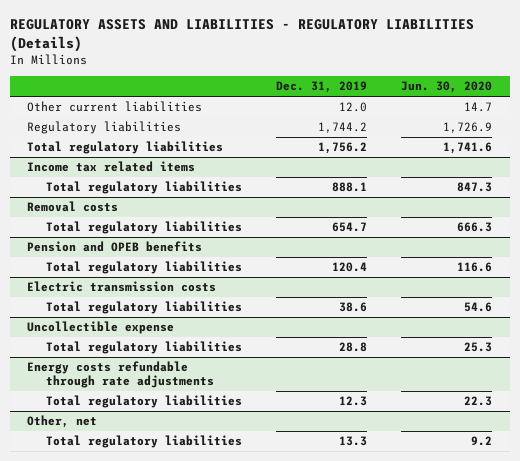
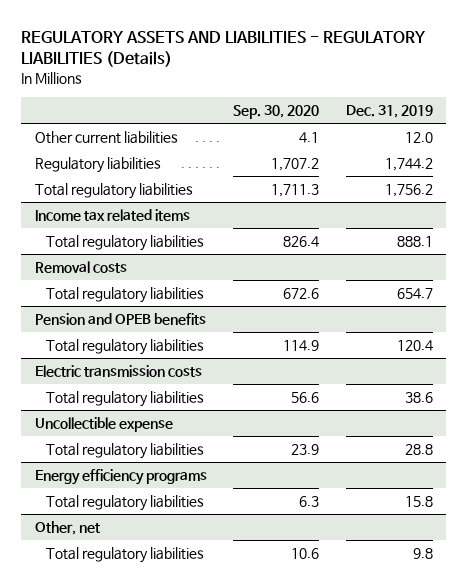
- | Dec. 31, 2019 | Jun. 30, 2020
+ | Sep. 30, 2020 | Dec. 31, 2019
- Energy costs refundable through rate adjustments
- Total regulatory liabilities | 12.3 | 22.3
+ Energy efficiency programs
+ Total regulatory liabilities | 6.3 | 15.8
@ Other, net
- Total regulatory liabilities | 13.3 | 9.2
+ Total regulatory liabilities | 10.6 | 9.8

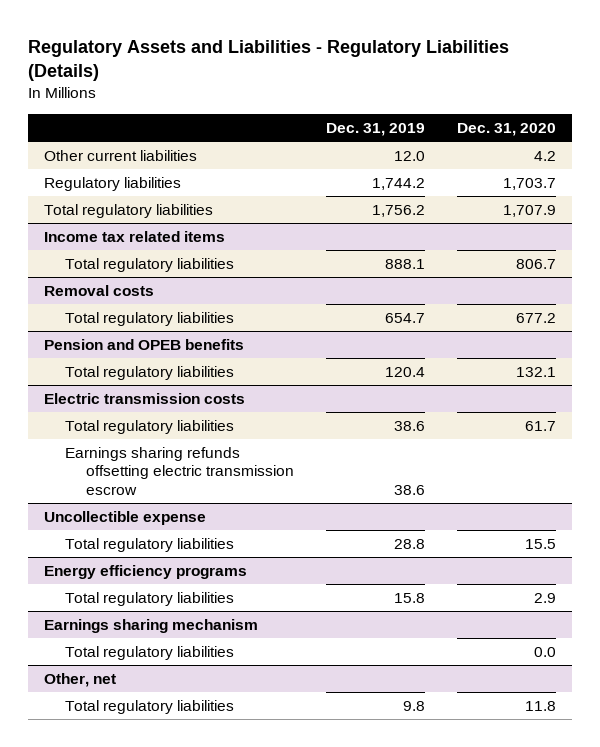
- REGULATORY ASSETS AND LIABILITIES - REGULATORY LIABILITIES (Details)
+ Regulatory Assets and Liabilities - Regulatory Liabilities (Details)
- | Sep. 30, 2020 | Dec. 31, 2019
+ | Dec. 31, 2019 | Dec. 31, 2020
@ Electric transmission costs
+ Earnings sharing refunds offsetting electric transmission escrow | 38.6 |
+ Earnings sharing mechanism
+ Total regulatory liabilities | | 0.0

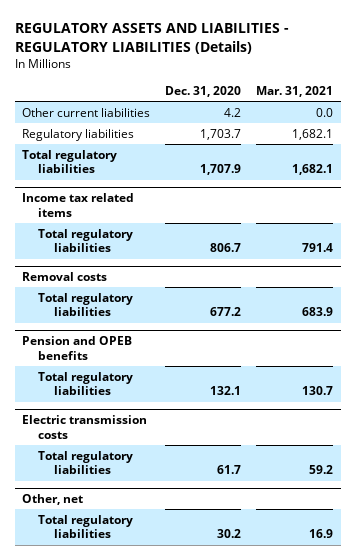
- Regulatory Assets and Liabilities - Regulatory Liabilities (Details)
+ REGULATORY ASSETS AND LIABILITIES - REGULATORY LIABILITIES (Details)
- | Dec. 31, 2019 | Dec. 31, 2020
+ | Dec. 31, 2020 | Mar. 31, 2021
@ Electric transmission costs
- Earnings sharing refunds offsetting electric transmission escrow | 38.6 |
- Uncollectible expense
- Total regulatory liabilities | 28.8 | 15.5
- Energy efficiency programs
- Total regulatory liabilities | 15.8 | 2.9
- Earnings sharing mechanism
- Total regulatory liabilities | | 0.0
@ Other, net
- Total regulatory liabilities | 9.8 | 11.8
+ Total regulatory liabilities | 30.2 | 16.9

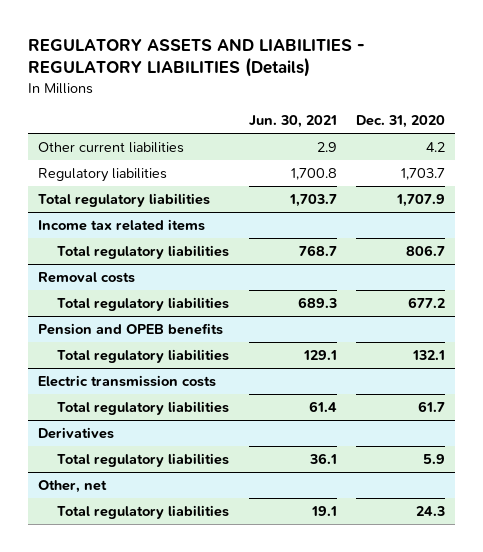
- | Dec. 31, 2020 | Mar. 31, 2021
+ | Jun. 30, 2021 | Dec. 31, 2020
+ Derivatives
+ Total regulatory liabilities | 36.1 | 5.9
@ Other, net
- Total regulatory liabilities | 30.2 | 16.9
+ Total regulatory liabilities | 19.1 | 24.3

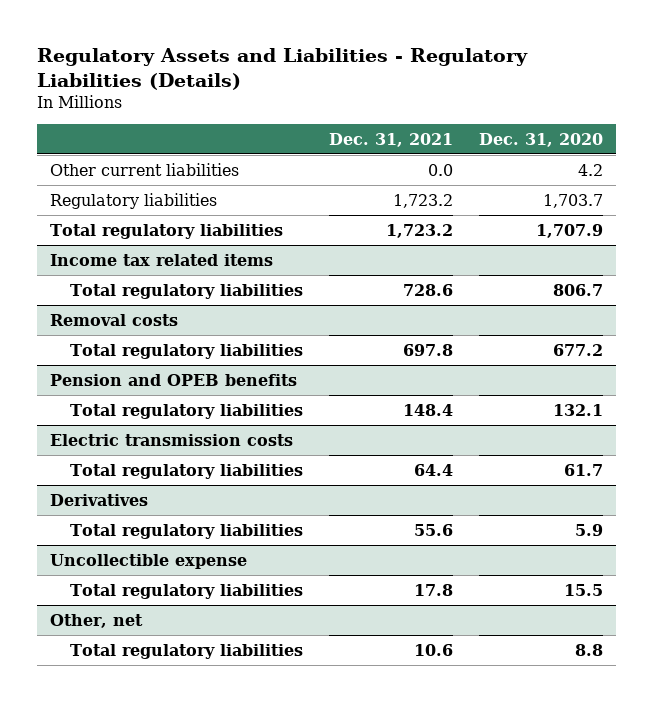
- REGULATORY ASSETS AND LIABILITIES - REGULATORY LIABILITIES (Details)
+ Regulatory Assets and Liabilities - Regulatory Liabilities (Details)
- | Jun. 30, 2021 | Dec. 31, 2020
+ | Dec. 31, 2021 | Dec. 31, 2020
+ Uncollectible expense
+ Total regulatory liabilities | 17.8 | 15.5
@ Other, net
- Total regulatory liabilities | 19.1 | 24.3
+ Total regulatory liabilities | 10.6 | 8.8

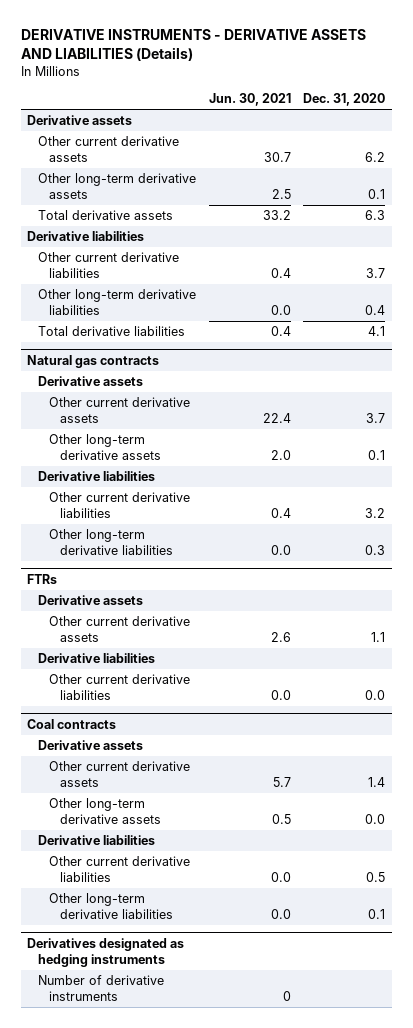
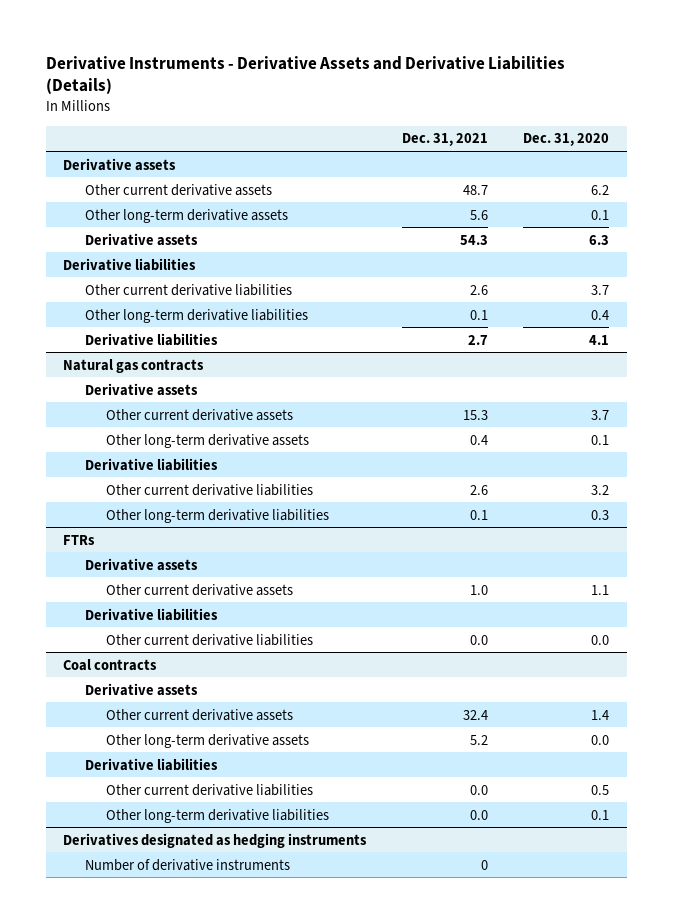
- DERIVATIVE INSTRUMENTS - DERIVATIVE ASSETS AND LIABILITIES (Details)
+ Derivative Instruments - Derivative Assets and Derivative Liabilities (Details)
- | Jun. 30, 2021 | Dec. 31, 2020
+ | Dec. 31, 2021 | Dec. 31, 2020
- Total derivative assets | 33.2 | 6.3
+ Derivative assets | 54.3 | 6.3
- Total derivative liabilities | 0.4 | 4.1
+ Derivative liabilities | 2.7 | 4.1

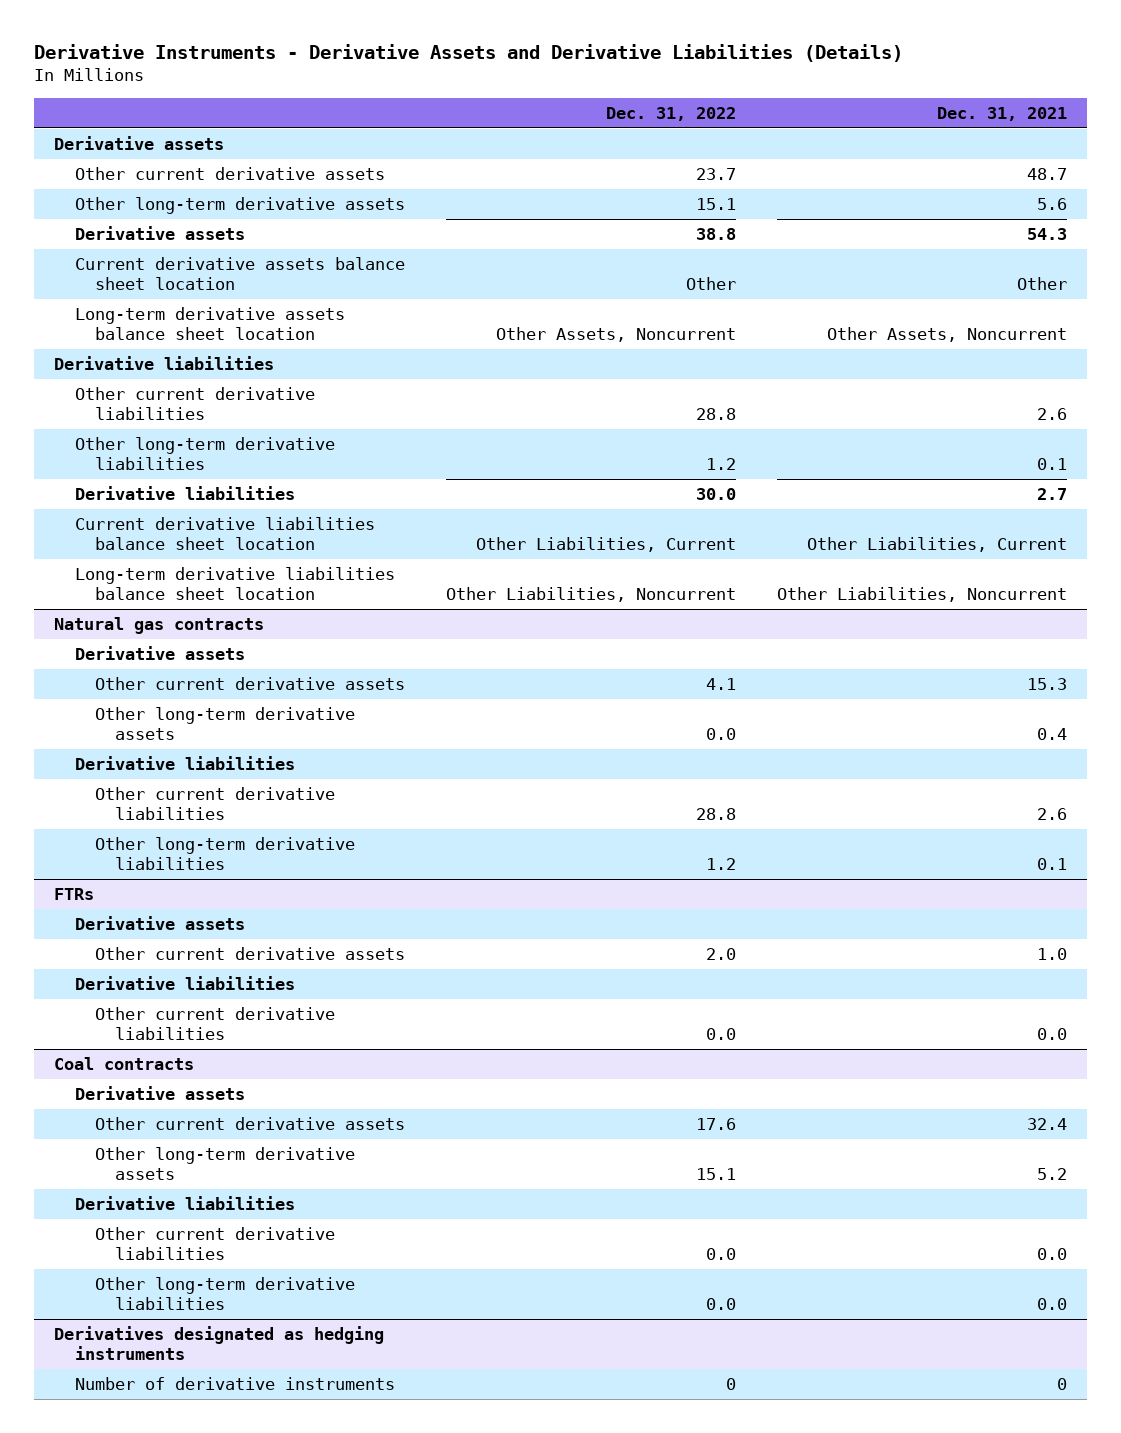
- | Dec. 31, 2021 | Dec. 31, 2020
+ | Dec. 31, 2022 | Dec. 31, 2021
+ Current derivative assets balance sheet location | Other | Other
+ Long-term derivative assets balance sheet location | Other Assets, Noncurrent | Other Assets, Noncurrent
+ Current derivative liabilities balance sheet location | Other Liabilities, Current | Other Liabilities, Current
+ Long-term derivative liabilities balance sheet location | Other Liabilities, Noncurrent | Other Liabilities, Noncurrent

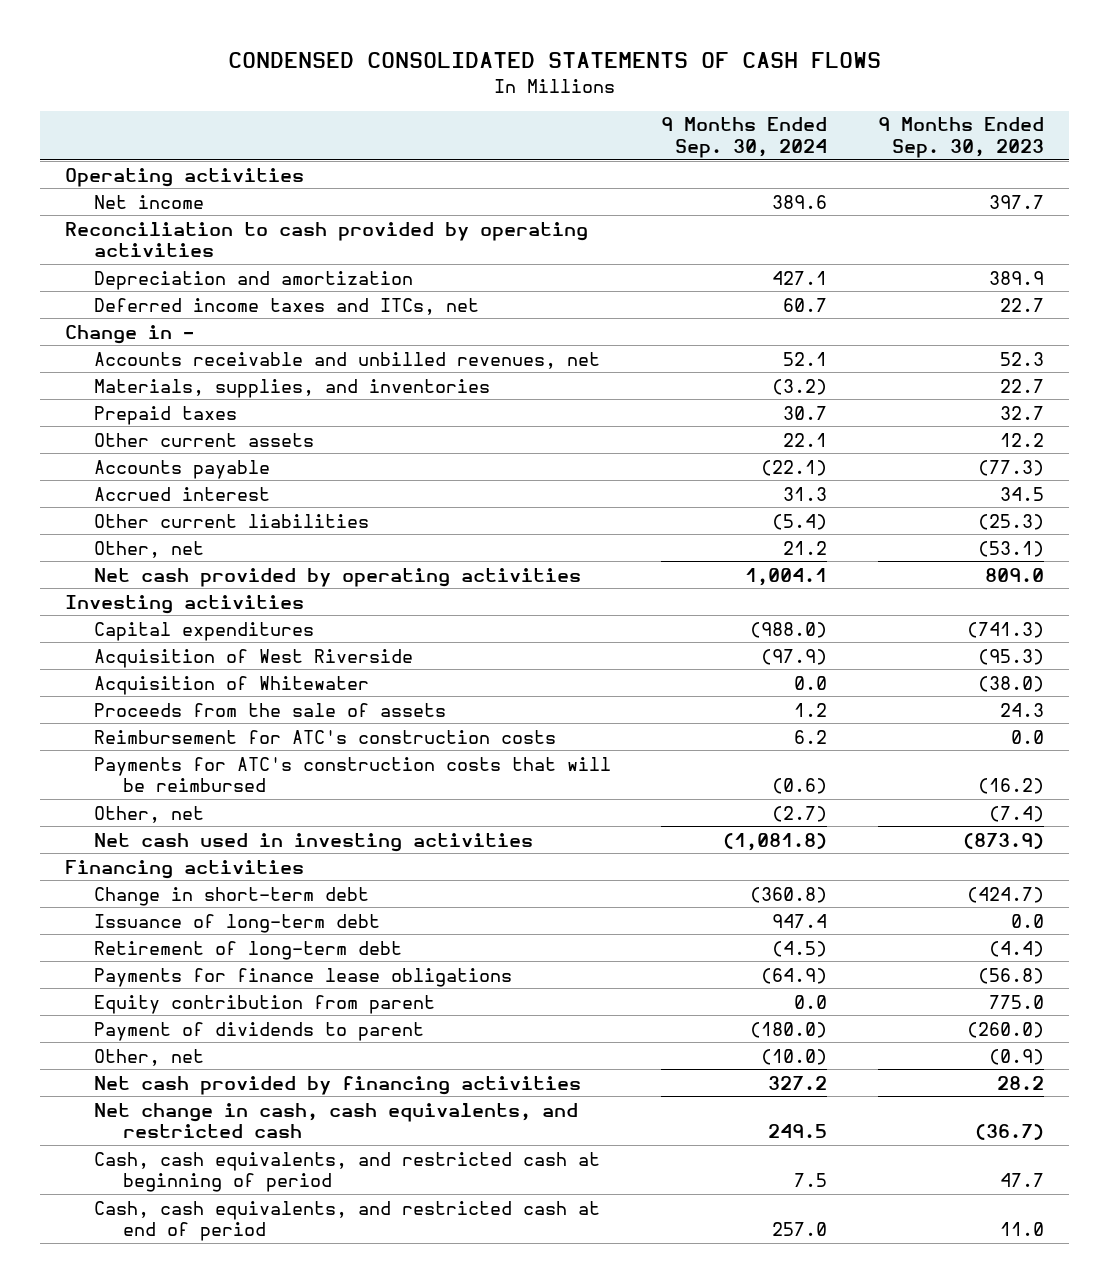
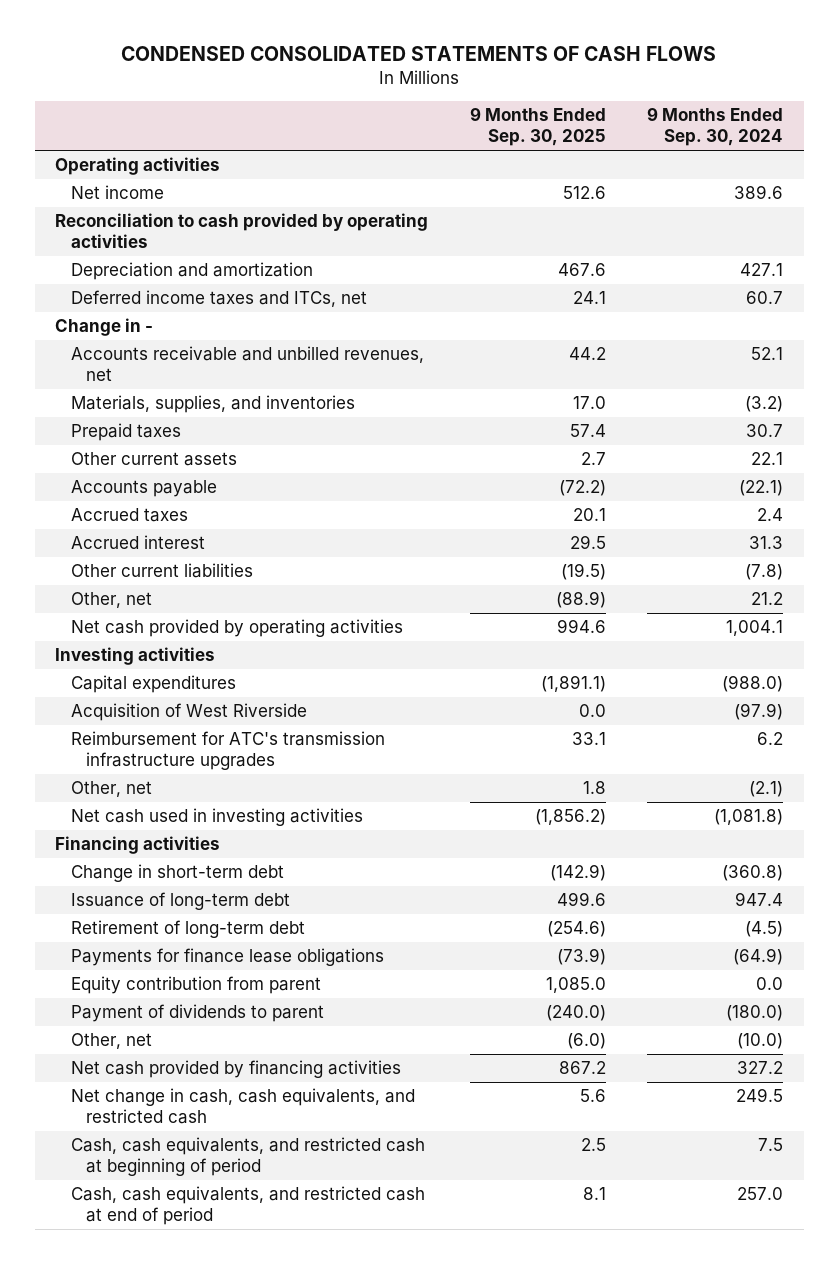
- | 9 Months Ended Sep. 30, 2024 | 9 Months Ended Sep. 30, 2023
+ | 9 Months Ended Sep. 30, 2025 | 9 Months Ended Sep. 30, 2024
+ Accrued taxes | 20.1 | 2.4
- Other current liabilities | (5.4) | (25.3)
+ Other current liabilities | (19.5) | (7.8)
- Acquisition of Whitewater | 0.0 | (38.0)
- Proceeds from the sale of assets | 1.2 | 24.3
- Reimbursement for ATC's construction costs | 6.2 | 0.0
- Payments for ATC's construction costs that will be reimbursed | (0.6) | (16.2)
- Other, net | (2.7) | (7.4)
+ Reimbursement for ATC's transmission infrastructure upgrades | 33.1 | 6.2
+ Other, net | 1.8 | (2.1)

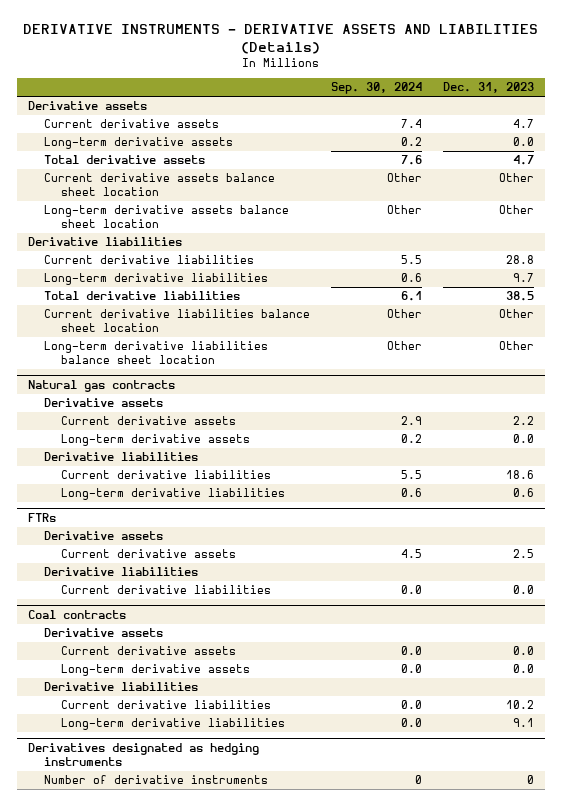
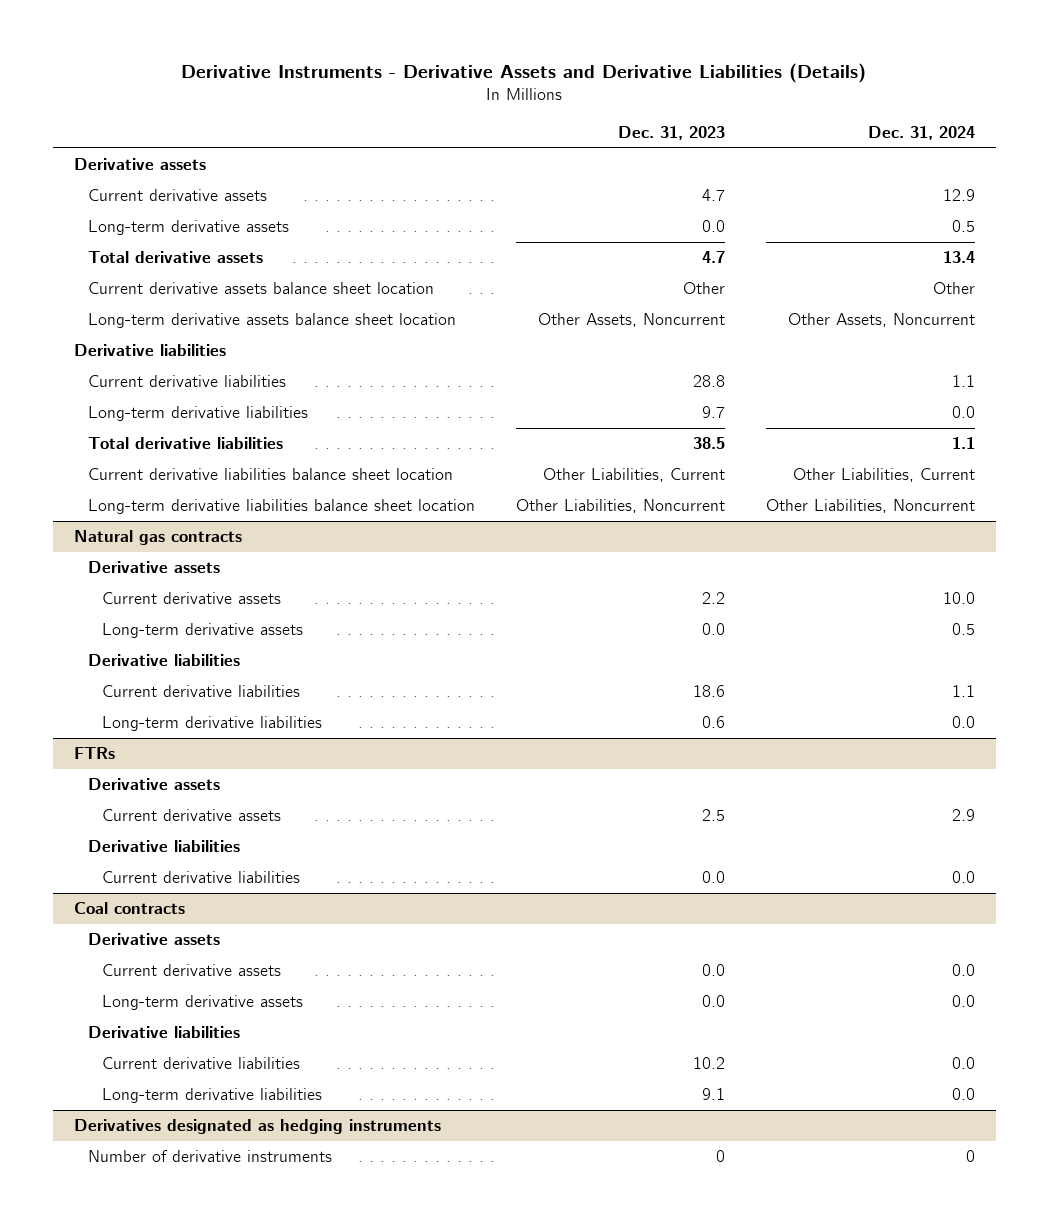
- DERIVATIVE INSTRUMENTS - DERIVATIVE ASSETS AND LIABILITIES (Details)
+ Derivative Instruments - Derivative Assets and Derivative Liabilities (Details)
- | Sep. 30, 2024 | Dec. 31, 2023
+ | Dec. 31, 2023 | Dec. 31, 2024
- Long-term derivative assets balance sheet location | Other | Other
+ Long-term derivative assets balance sheet location | Other Assets, Noncurrent | Other Assets, Noncurrent
- Current derivative liabilities balance sheet location | Other | Other
- Long-term derivative liabilities balance sheet location | Other | Other
+ Current derivative liabilities balance sheet location | Other Liabilities, Current | Other Liabilities, Current
+ Long-term derivative liabilities balance sheet location | Other Liabilities, Noncurrent | Other Liabilities, Noncurrent

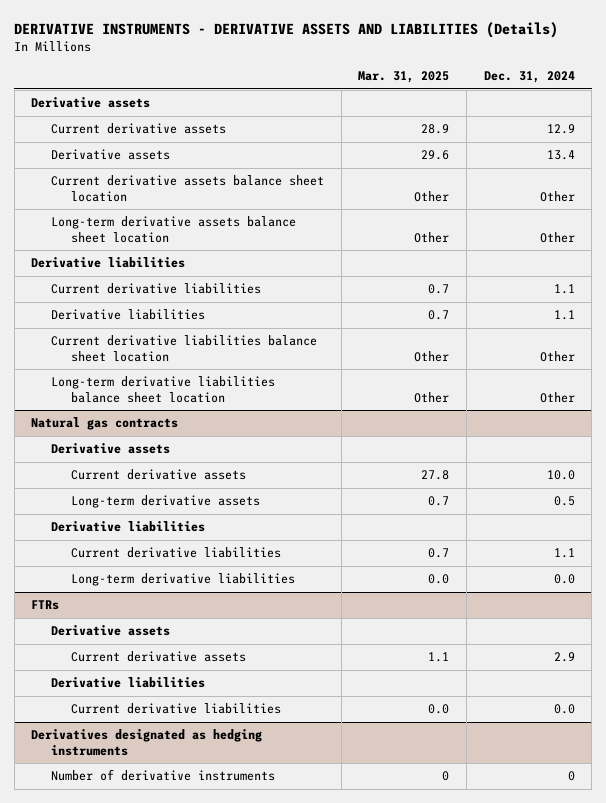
- Derivative Instruments - Derivative Assets and Derivative Liabilities (Details)
+ DERIVATIVE INSTRUMENTS - DERIVATIVE ASSETS AND LIABILITIES (Details)
- | Dec. 31, 2023 | Dec. 31, 2024
+ | Mar. 31, 2025 | Dec. 31, 2024
- Long-term derivative assets | 0.0 | 0.5
- Total derivative assets | 4.7 | 13.4
+ Derivative assets | 29.6 | 13.4
- Long-term derivative assets balance sheet location | Other Assets, Noncurrent | Other Assets, Noncurrent
+ Long-term derivative assets balance sheet location | Other | Other
- Long-term derivative liabilities | 9.7 | 0.0
- Total derivative liabilities | 38.5 | 1.1
- Current derivative liabilities balance sheet location | Other Liabilities, Current | Other Liabilities, Current
- Long-term derivative liabilities balance sheet location | Other Liabilities, Noncurrent | Other Liabilities, Noncurrent
+ Derivative liabilities | 0.7 | 1.1
+ Current derivative liabilities balance sheet location | Other | Other
+ Long-term derivative liabilities balance sheet location | Other | Other
- Coal contracts
- Derivative assets
- Current derivative assets | 0.0 | 0.0
- Long-term derivative assets | 0.0 | 0.0
- Derivative liabilities
- Current derivative liabilities | 10.2 | 0.0
- Long-term derivative liabilities | 9.1 | 0.0

